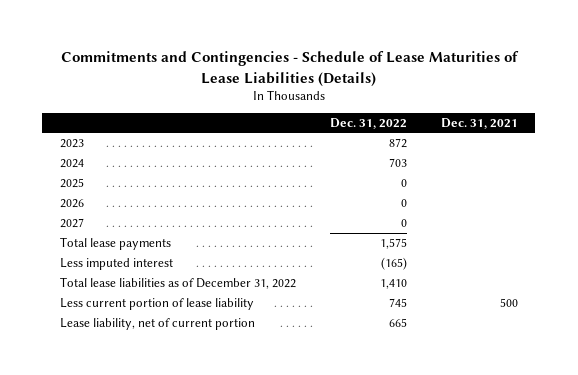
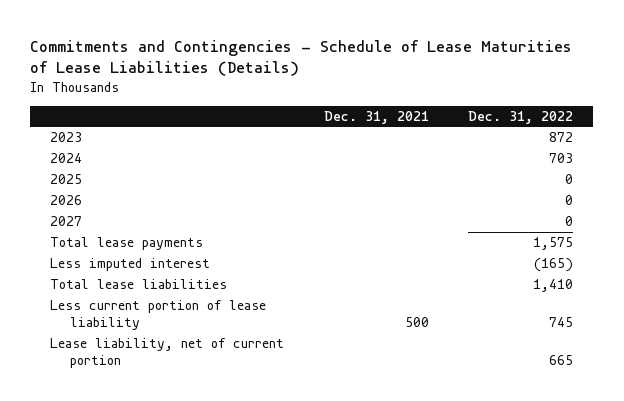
- | Dec. 31, 2022 | Dec. 31, 2021
+ | Dec. 31, 2021 | Dec. 31, 2022
- Total lease liabilities as of December 31, 2022 | 1,410 |
+ Total lease liabilities | | 1,410

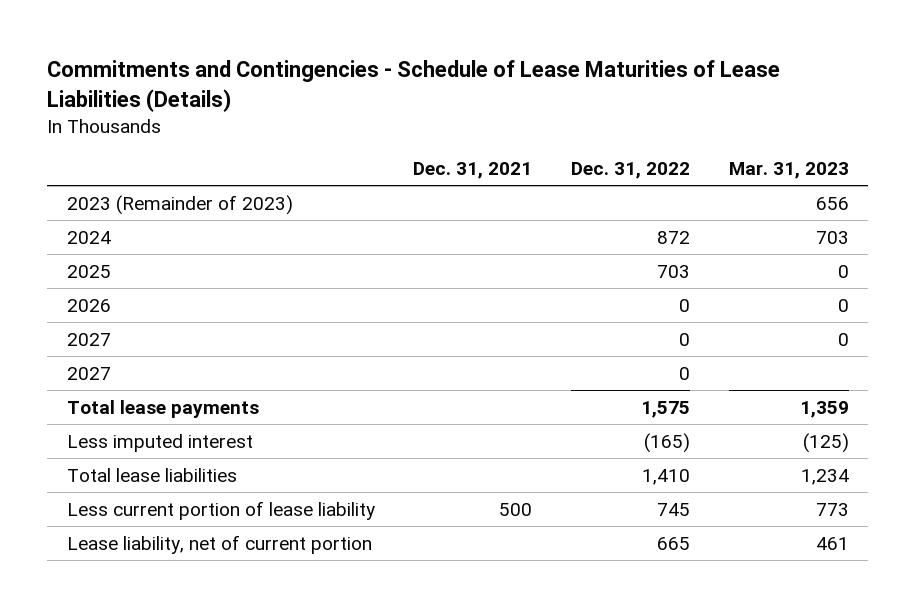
- | Dec. 31, 2021 | Dec. 31, 2022
+ | Dec. 31, 2021 | Dec. 31, 2022 | Mar. 31, 2023
- 2023 | | 872
- 2024 | | 703
- 2025 | | 0
+ 2023 (Remainder of 2023) | | | 656
+ 2024 | | 872 | 703
+ 2025 | | 703 | 0
+ 2027 | | 0 |

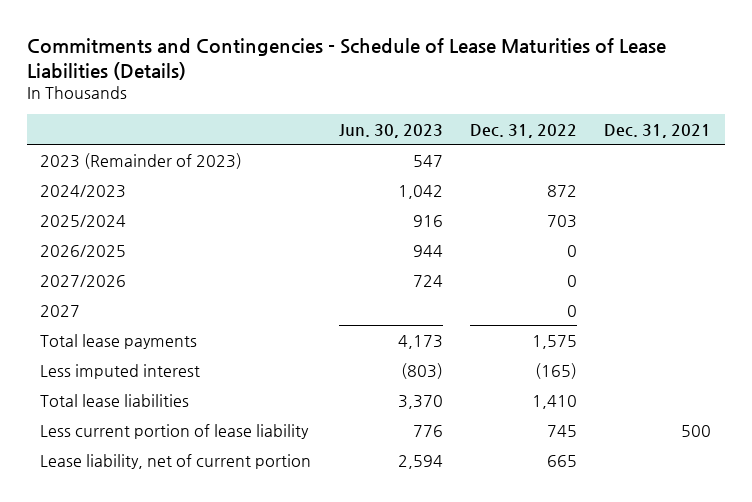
- | Dec. 31, 2021 | Dec. 31, 2022 | Mar. 31, 2023
+ | Jun. 30, 2023 | Dec. 31, 2022 | Dec. 31, 2021
- 2024 | | 872 | 703
- 2025 | | 703 | 0
- 2026 | | 0 | 0
- 2027 | | 0 | 0
+ 2024/2023 | 1,042 | 872 |
+ 2025/2024 | 916 | 703 |
+ 2026/2025 | 944 | 0 |
+ 2027/2026 | 724 | 0 |

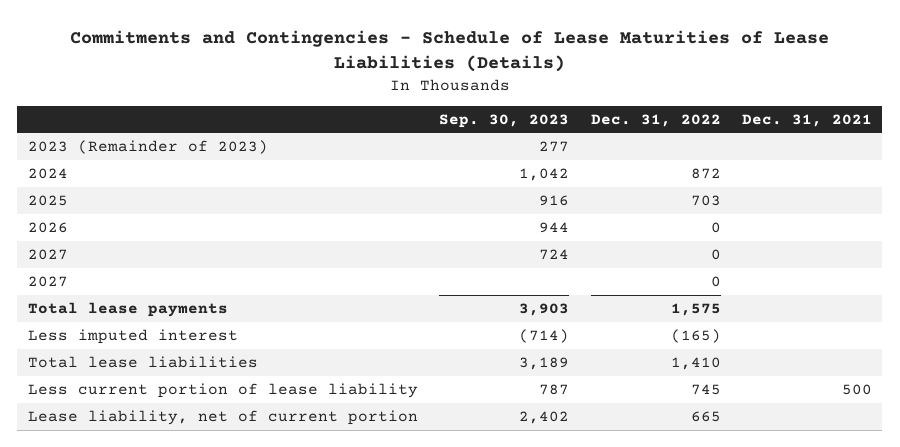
- | Jun. 30, 2023 | Dec. 31, 2022 | Dec. 31, 2021
+ | Sep. 30, 2023 | Dec. 31, 2022 | Dec. 31, 2021
- 2024/2023 | 1,042 | 872 |
- 2025/2024 | 916 | 703 |
- 2026/2025 | 944 | 0 |
- 2027/2026 | 724 | 0 |
+ 2024 | 1,042 | 872 |
+ 2025 | 916 | 703 |
+ 2026 | 944 | 0 |
+ 2027 | | 0 |

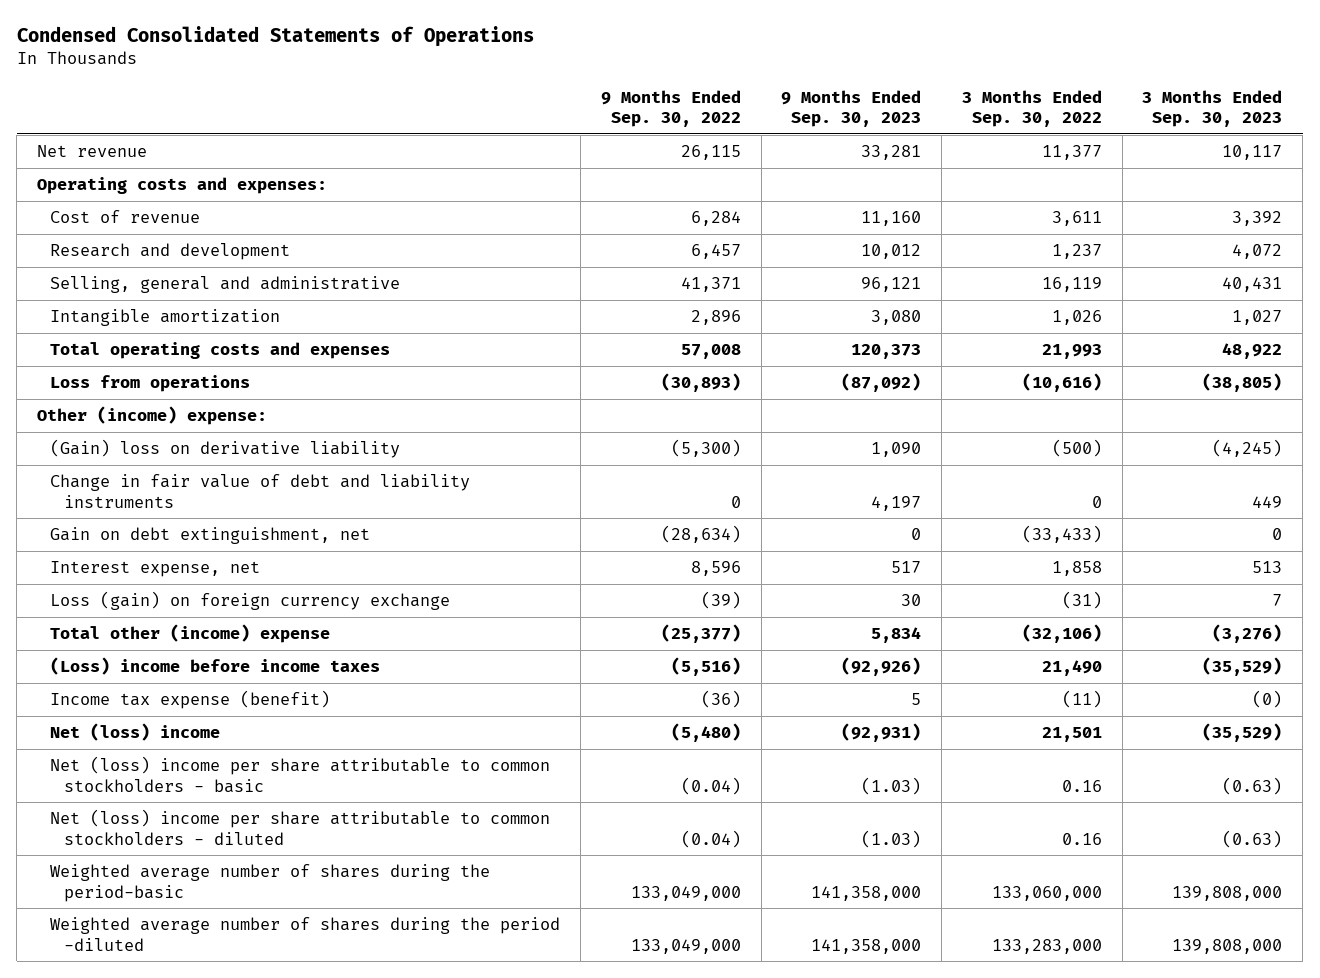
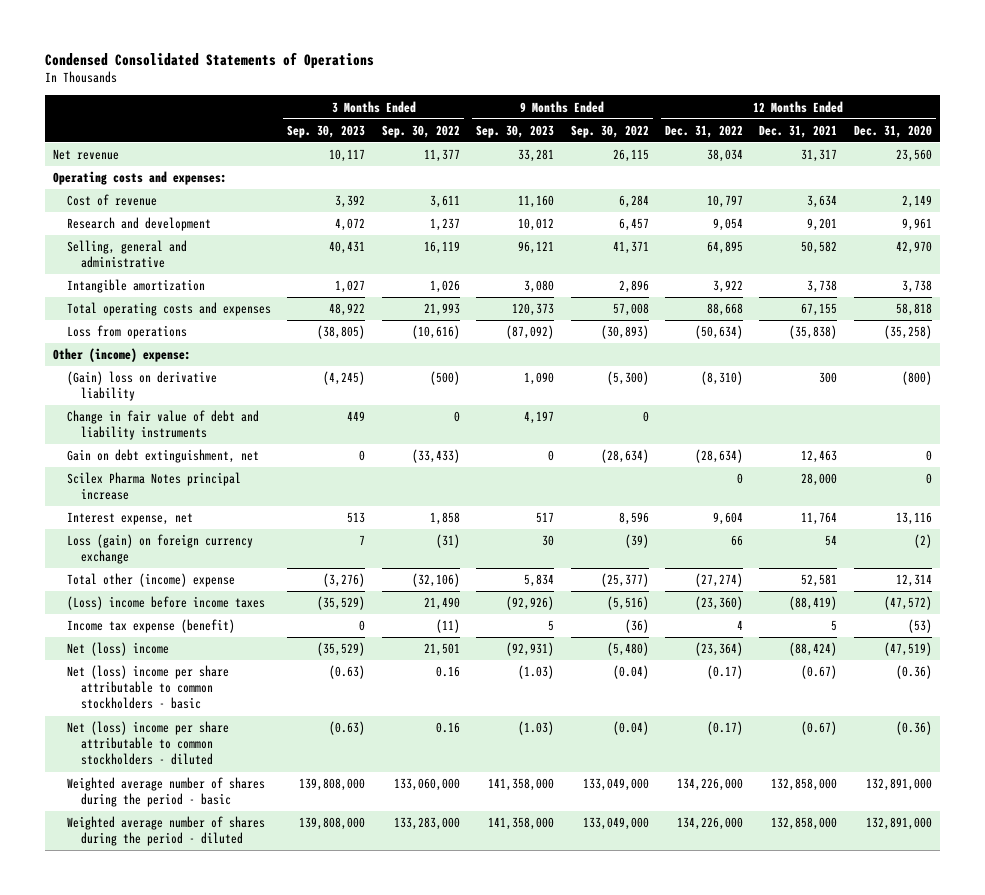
- | 9 Months Ended Sep. 30, 2022 | 9 Months Ended Sep. 30, 2023 | 3 Months Ended Sep. 30, 2022 | 3 Months Ended Sep. 30, 2023
+ | 3 Months Ended Sep. 30, 2023 | 3 Months Ended Sep. 30, 2022 | 9 Months Ended Sep. 30, 2023 | 9 Months Ended Sep. 30, 2022 | 12 Months Ended Dec. 31, 2022 | 12 Months Ended Dec. 31, 2021 | 12 Months Ended Dec. 31, 2020
+ Scilex Pharma Notes principal increase | | | | | 0 | 28,000 | 0
- Income tax expense (benefit) | (36) | 5 | (11) | (0)
+ Income tax expense (benefit) | 0 | (11) | 5 | (36) | 4 | 5 | (53)
- Weighted average number of shares during the period-basic | 133,049,000 | 141,358,000 | 133,060,000 | 139,808,000
- Weighted average number of shares during the period -diluted | 133,049,000 | 141,358,000 | 133,283,000 | 139,808,000
+ Weighted average number of shares during the period - basic | 139,808,000 | 133,060,000 | 141,358,000 | 133,049,000 | 134,226,000 | 132,858,000 | 132,891,000
+ Weighted average number of shares during the period - diluted | 139,808,000 | 133,283,000 | 141,358,000 | 133,049,000 | 134,226,000 | 132,858,000 | 132,891,000

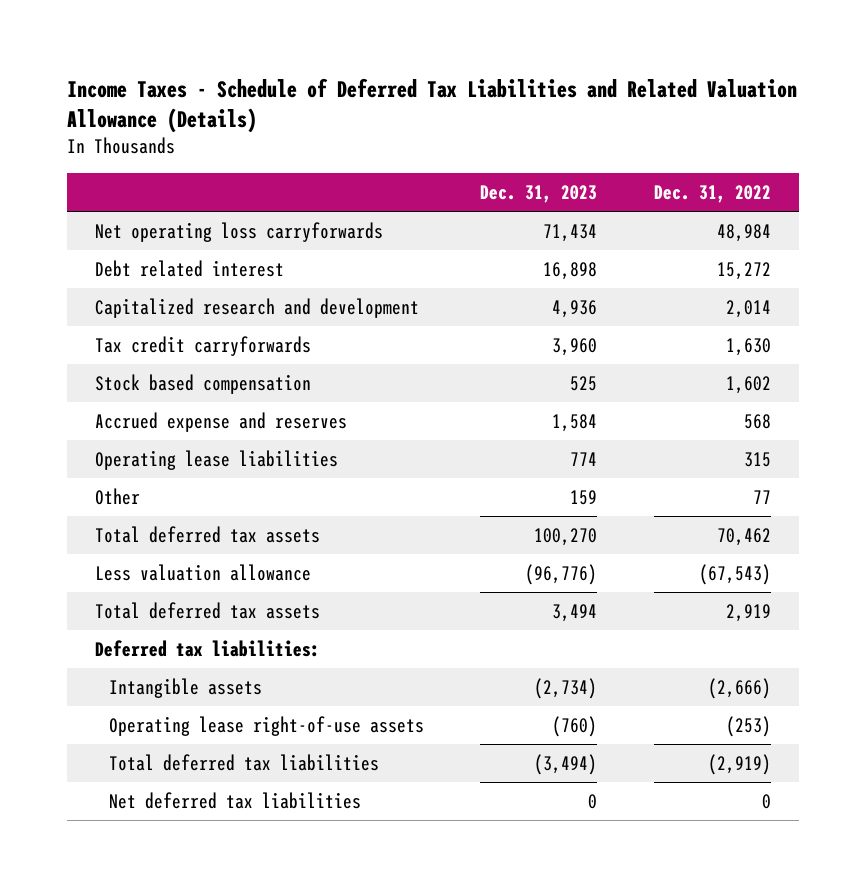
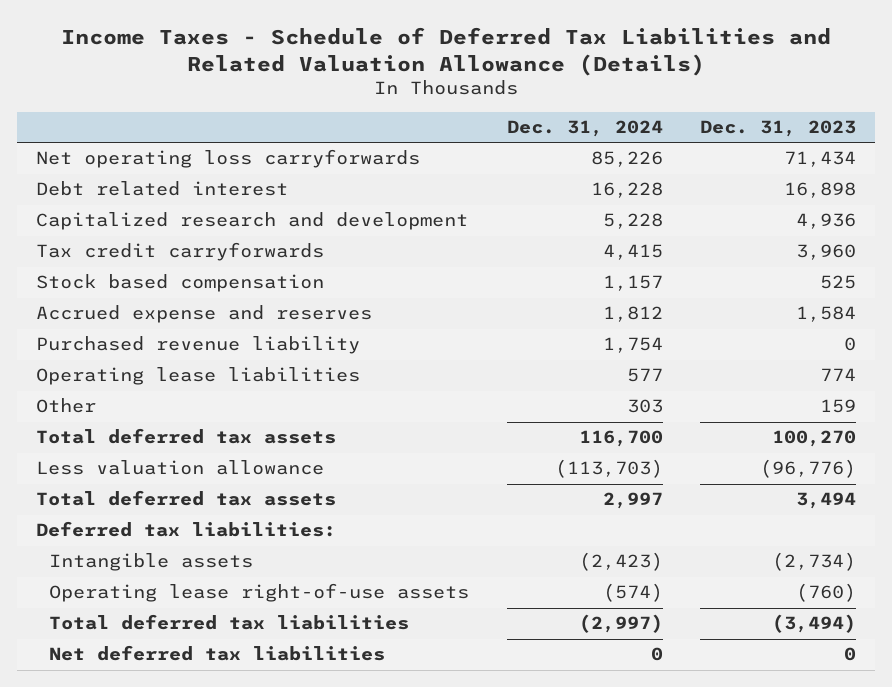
- | Dec. 31, 2023 | Dec. 31, 2022
+ | Dec. 31, 2024 | Dec. 31, 2023
+ Purchased revenue liability | 1,754 | 0

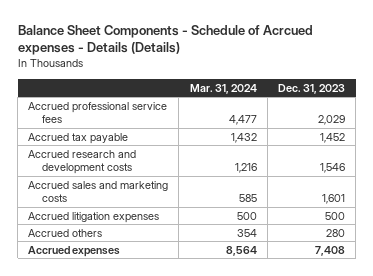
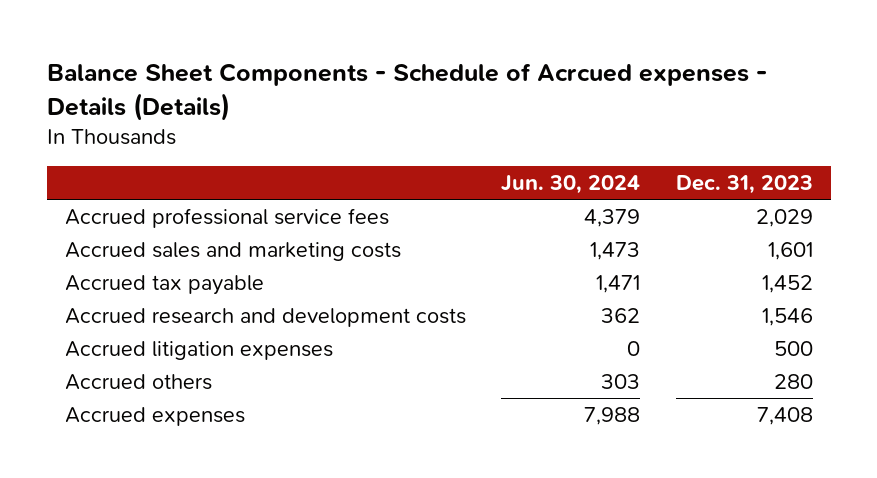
- | Mar. 31, 2024 | Dec. 31, 2023
+ | Jun. 30, 2024 | Dec. 31, 2023
moved up: Accrued sales and marketing costs | 1,473 | 1,601

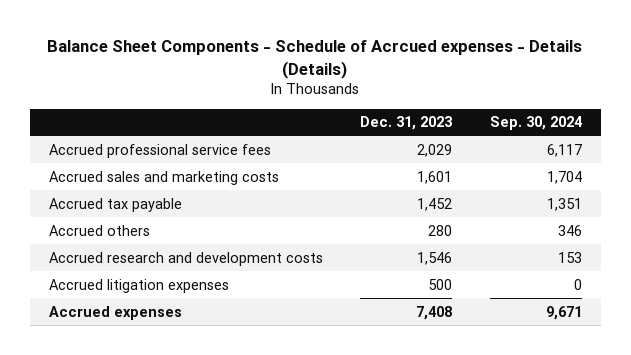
- | Jun. 30, 2024 | Dec. 31, 2023
+ | Dec. 31, 2023 | Sep. 30, 2024
moved up: Accrued others | 280 | 346

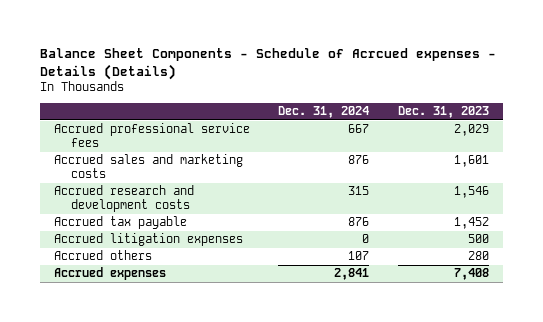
- | Dec. 31, 2023 | Sep. 30, 2024
+ | Dec. 31, 2024 | Dec. 31, 2023
moved down: Accrued tax payable | 876 | 1,452
moved down: Accrued others | 107 | 280

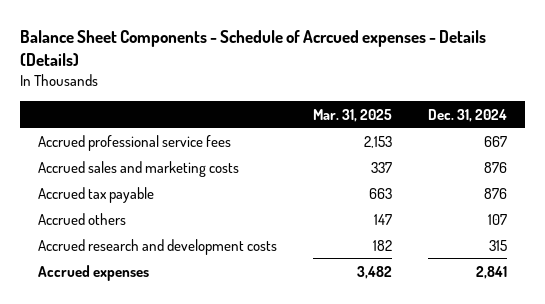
- | Dec. 31, 2024 | Dec. 31, 2023
+ | Mar. 31, 2025 | Dec. 31, 2024
- Accrued litigation expenses | 0 | 500
moved down: Accrued research and development costs | 182 | 315

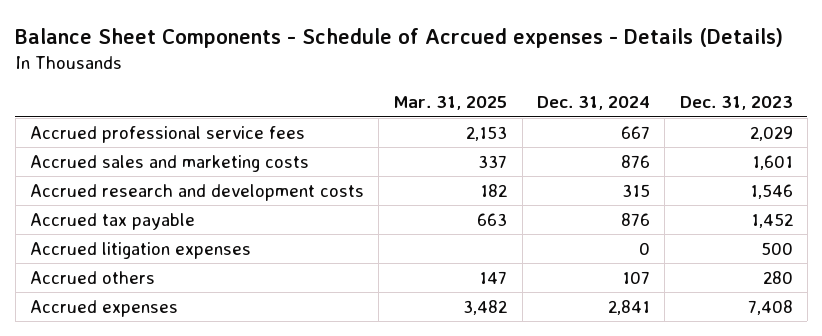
- | Mar. 31, 2025 | Dec. 31, 2024
+ | Mar. 31, 2025 | Dec. 31, 2024 | Dec. 31, 2023
moved up: Accrued research and development costs | 182 | 315 | 1,546
+ Accrued litigation expenses | | 0 | 500

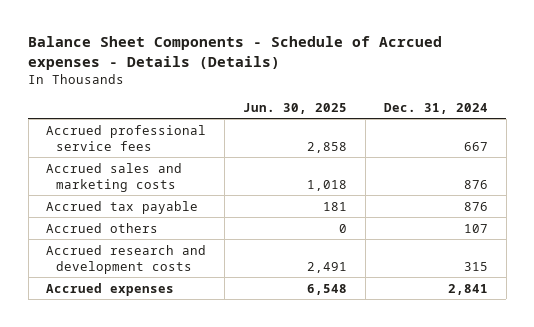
- | Mar. 31, 2025 | Dec. 31, 2024 | Dec. 31, 2023
+ | Jun. 30, 2025 | Dec. 31, 2024
- Accrued litigation expenses | | 0 | 500
moved down: Accrued research and development costs | 2,491 | 315

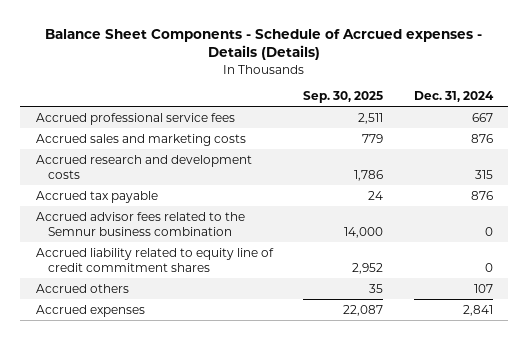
- | Jun. 30, 2025 | Dec. 31, 2024
+ | Sep. 30, 2025 | Dec. 31, 2024
moved up: Accrued research and development costs | 1,786 | 315
+ Accrued advisor fees related to the Semnur business combination | 14,000 | 0
+ Accrued liability related to equity line of credit commitment shares | 2,952 | 0

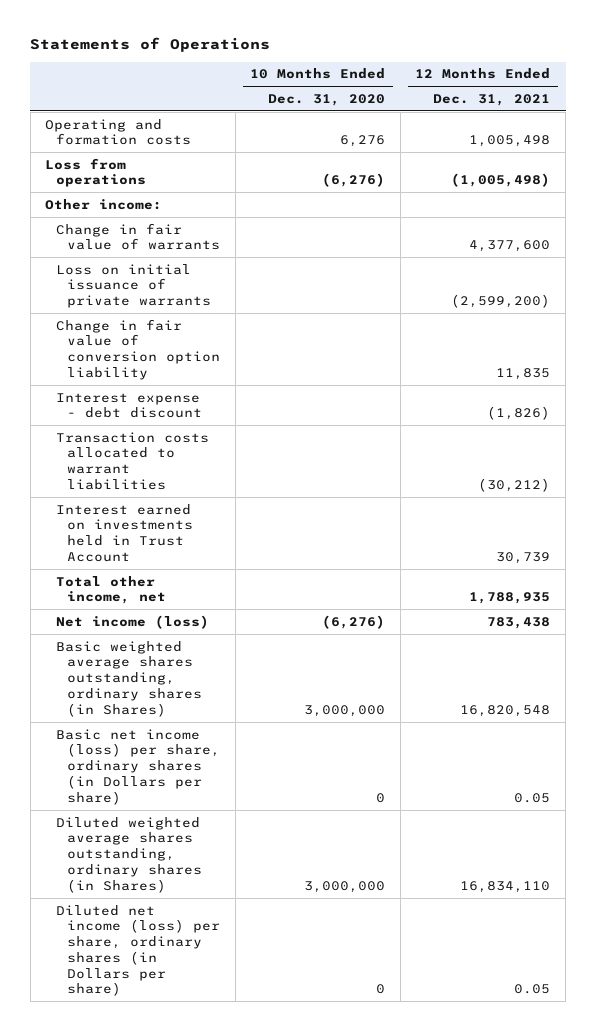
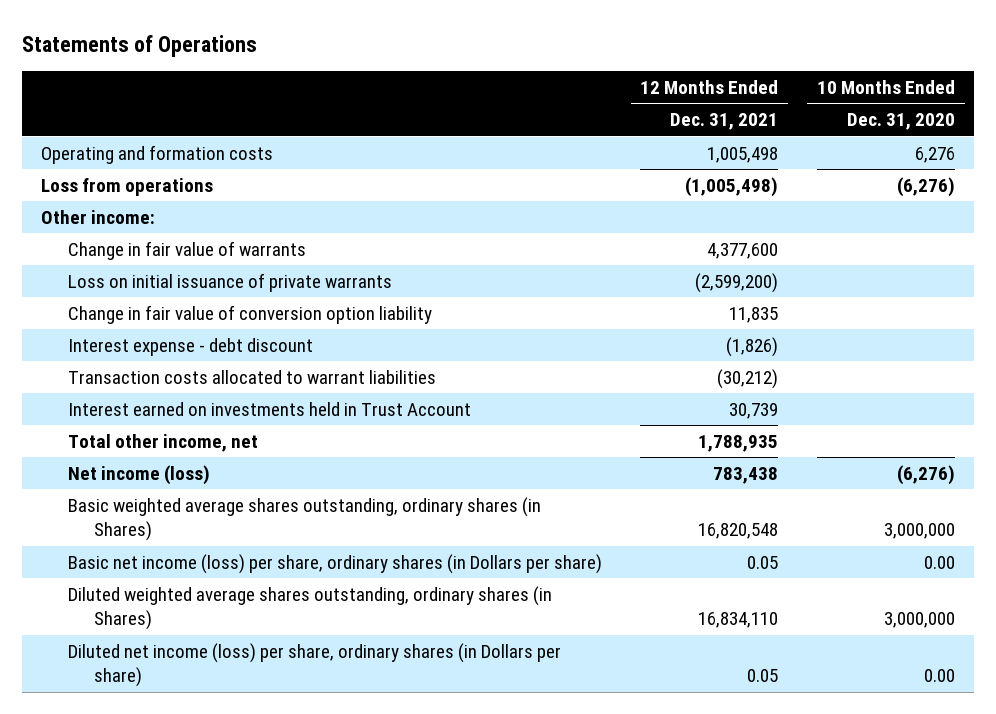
- | 10 Months Ended Dec. 31, 2020 | 12 Months Ended Dec. 31, 2021
+ | 12 Months Ended Dec. 31, 2021 | 10 Months Ended Dec. 31, 2020
- Basic net income (loss) per share, ordinary shares (in Dollars per share) | 0 | 0.05
+ Basic net income (loss) per share, ordinary shares (in Dollars per share) | 0.05 | 0.00
- Diluted net income (loss) per share, ordinary shares (in Dollars per share) | 0 | 0.05
+ Diluted net income (loss) per share, ordinary shares (in Dollars per share) | 0.05 | 0.00

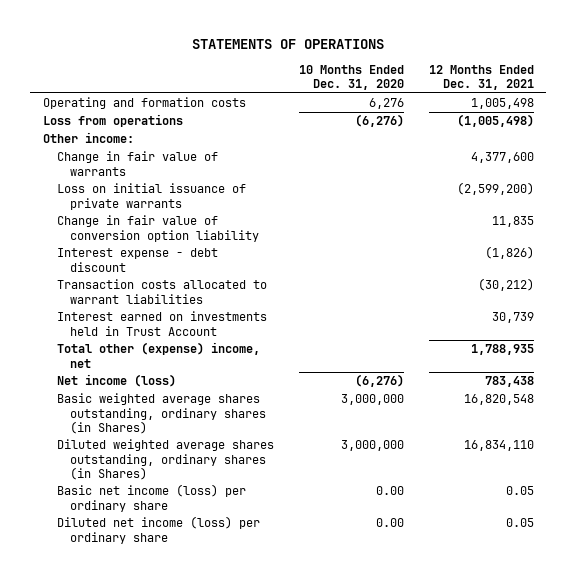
- Statements of Operations
+ STATEMENTS OF OPERATIONS
- | 12 Months Ended Dec. 31, 2021 | 10 Months Ended Dec. 31, 2020
+ | 10 Months Ended Dec. 31, 2020 | 12 Months Ended Dec. 31, 2021
- Total other income, net | 1,788,935 |
+ Total other (expense) income, net | | 1,788,935
- Basic net income (loss) per share, ordinary shares (in Dollars per share) | 0.05 | 0.00
- Diluted net income (loss) per share, ordinary shares (in Dollars per share) | 0.05 | 0.00
+ Basic net income (loss) per ordinary share | 0.00 | 0.05
+ Diluted net income (loss) per ordinary share | 0.00 | 0.05

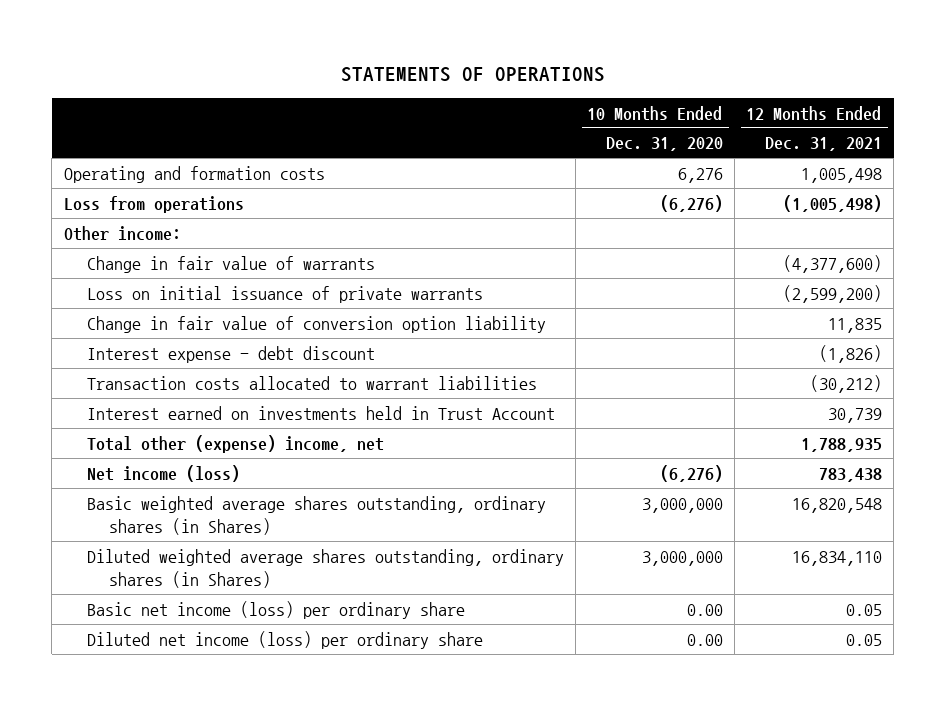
- Change in fair value of warrants | | 4,377,600
+ Change in fair value of warrants | | (4,377,600)

